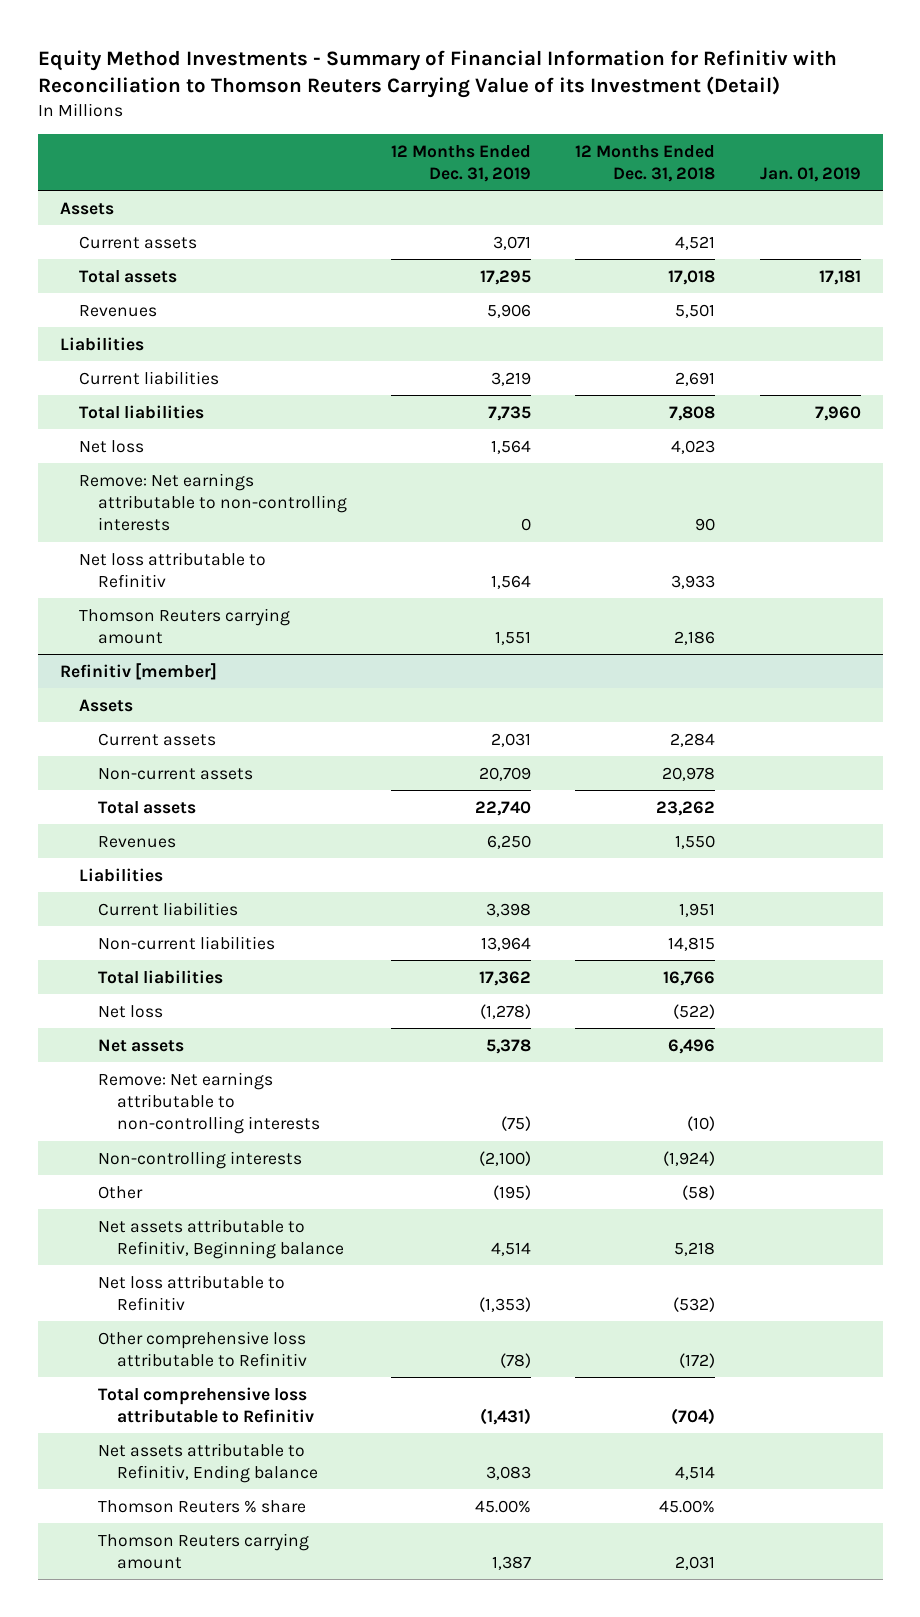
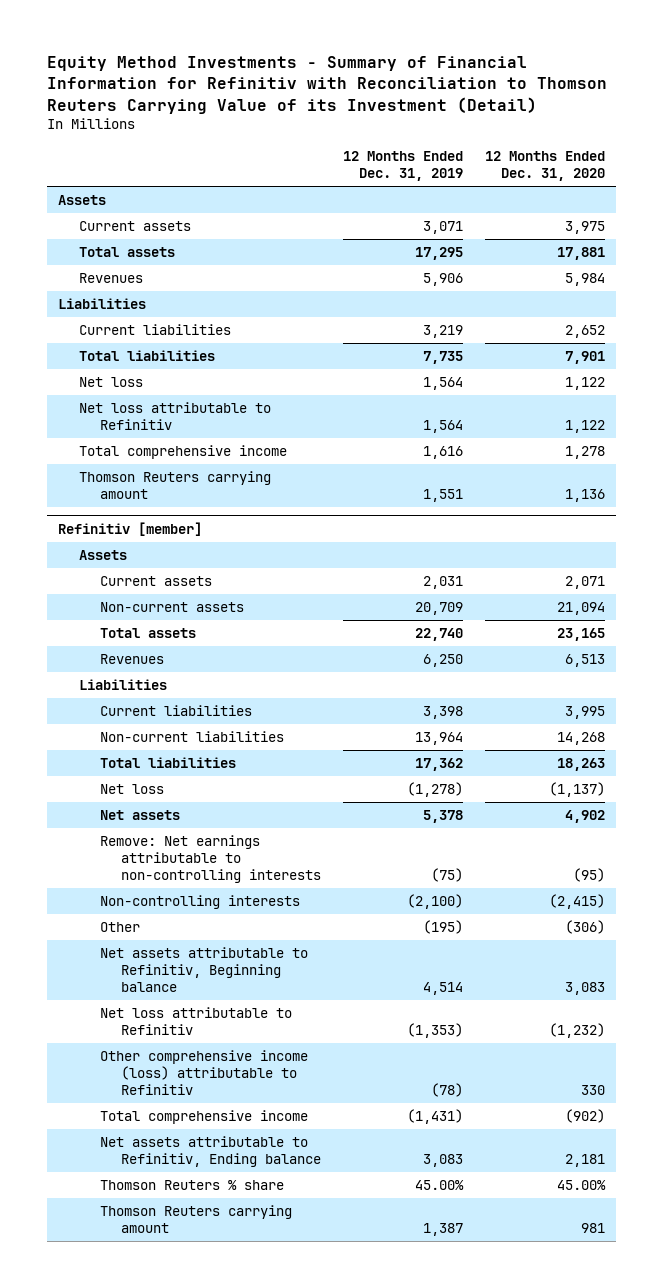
- | 12 Months Ended Dec. 31, 2019 | 12 Months Ended Dec. 31, 2018 | Jan. 01, 2019
+ | 12 Months Ended Dec. 31, 2019 | 12 Months Ended Dec. 31, 2020
- Remove: Net earnings attributable to non-controlling interests | 0 | 90 |
+ Total comprehensive income | 1,616 | 1,278
@ Refinitiv [member]
- Other comprehensive loss attributable to Refinitiv | (78) | (172) |
- Total comprehensive loss attributable to Refinitiv | (1,431) | (704) |
+ Other comprehensive income (loss) attributable to Refinitiv | (78) | 330
+ Total comprehensive income | (1,431) | (902)

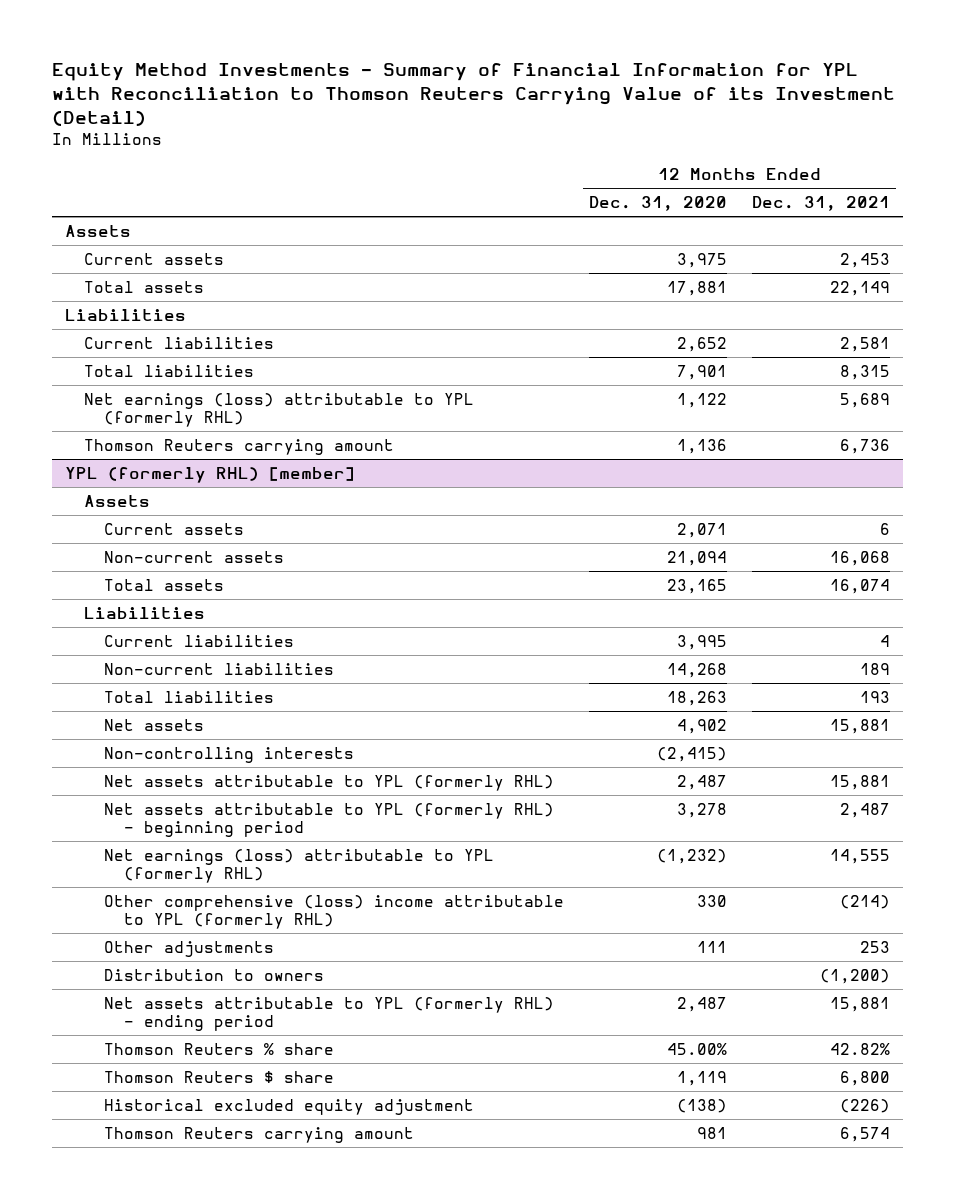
- Equity Method Investments - Summary of Financial Information for Refinitiv with Reconciliation to Thomson Reuters Carrying Value of its Investment (Detail)
+ Equity Method Investments - Summary of Financial Information for YPL with Reconciliation to Thomson Reuters Carrying Value of its Investment (Detail)
- | 12 Months Ended Dec. 31, 2019 | 12 Months Ended Dec. 31, 2020
+ | 12 Months Ended Dec. 31, 2020 | 12 Months Ended Dec. 31, 2021
- Revenues | 5,906 | 5,984
- Net loss | 1,564 | 1,122
- Net loss attributable to Refinitiv | 1,564 | 1,122
- Total comprehensive income | 1,616 | 1,278
+ Net earnings (loss) attributable to YPL (formerly RHL) | 1,122 | 5,689
- Refinitiv [member]
+ YPL (formerly RHL) [member]
- Revenues | 6,250 | 6,513
- Net loss | (1,278) | (1,137)
- Remove: Net earnings attributable to non-controlling interests | (75) | (95)
- Other | (195) | (306)
- Net assets attributable to Refinitiv, Beginning balance | 4,514 | 3,083
- Net loss attributable to Refinitiv | (1,353) | (1,232)
- Other comprehensive income (loss) attributable to Refinitiv | (78) | 330
- Total comprehensive income | (1,431) | (902)
- Net assets attributable to Refinitiv, Ending balance | 3,083 | 2,181
+ Net assets attributable to YPL (formerly RHL) | 2,487 | 15,881
+ Net assets attributable to YPL (formerly RHL) - beginning period | 3,278 | 2,487
+ Net earnings (loss) attributable to YPL (formerly RHL) | (1,232) | 14,555
+ Other comprehensive (loss) income attributable to YPL (formerly RHL) | 330 | (214)
+ Other adjustments | 111 | 253
+ Distribution to owners | | (1,200)
+ Net assets attributable to YPL (formerly RHL) - ending period | 2,487 | 15,881
+ Thomson Reuters $ share | 1,119 | 6,800
+ Historical excluded equity adjustment | (138) | (226)

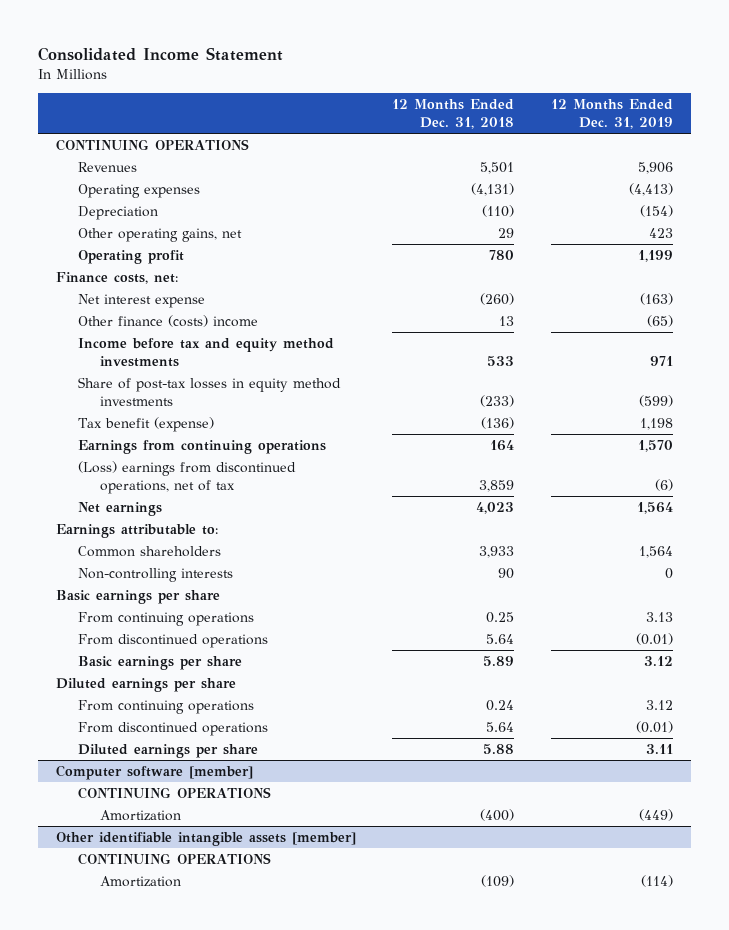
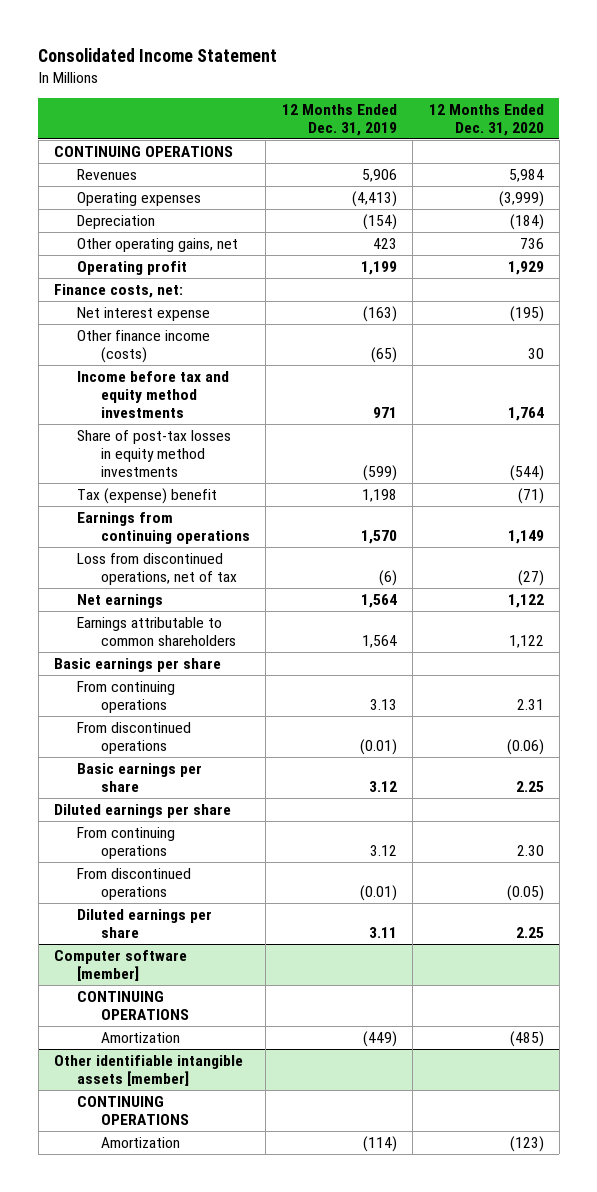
- | 12 Months Ended Dec. 31, 2018 | 12 Months Ended Dec. 31, 2019
+ | 12 Months Ended Dec. 31, 2019 | 12 Months Ended Dec. 31, 2020
- Other finance (costs) income | 13 | (65)
+ Other finance income (costs) | (65) | 30
- Tax benefit (expense) | (136) | 1,198
+ Tax (expense) benefit | 1,198 | (71)
- (Loss) earnings from discontinued operations, net of tax | 3,859 | (6)
+ Loss from discontinued operations, net of tax | (6) | (27)
- Earnings attributable to:
- Common shareholders | 3,933 | 1,564
- Non-controlling interests | 90 | 0
+ Earnings attributable to common shareholders | 1,564 | 1,122

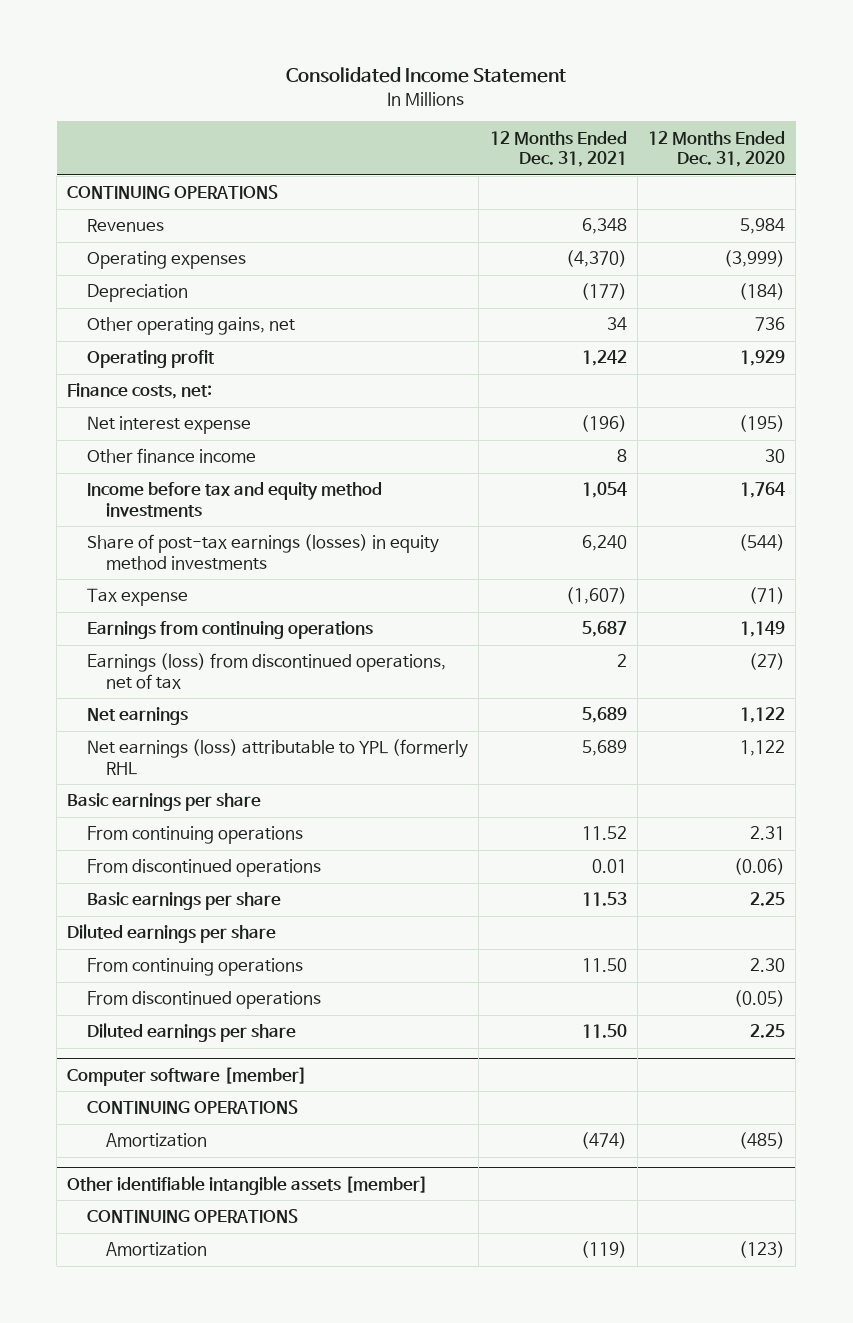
- | 12 Months Ended Dec. 31, 2019 | 12 Months Ended Dec. 31, 2020
+ | 12 Months Ended Dec. 31, 2021 | 12 Months Ended Dec. 31, 2020
- Other finance income (costs) | (65) | 30
+ Other finance income | 8 | 30
- Share of post-tax losses in equity method investments | (599) | (544)
- Tax (expense) benefit | 1,198 | (71)
+ Share of post-tax earnings (losses) in equity method investments | 6,240 | (544)
+ Tax expense | (1,607) | (71)
- Loss from discontinued operations, net of tax | (6) | (27)
+ Earnings (loss) from discontinued operations, net of tax | 2 | (27)
- Earnings attributable to common shareholders | 1,564 | 1,122
+ Net earnings (loss) attributable to YPL (formerly RHL | 5,689 | 1,122

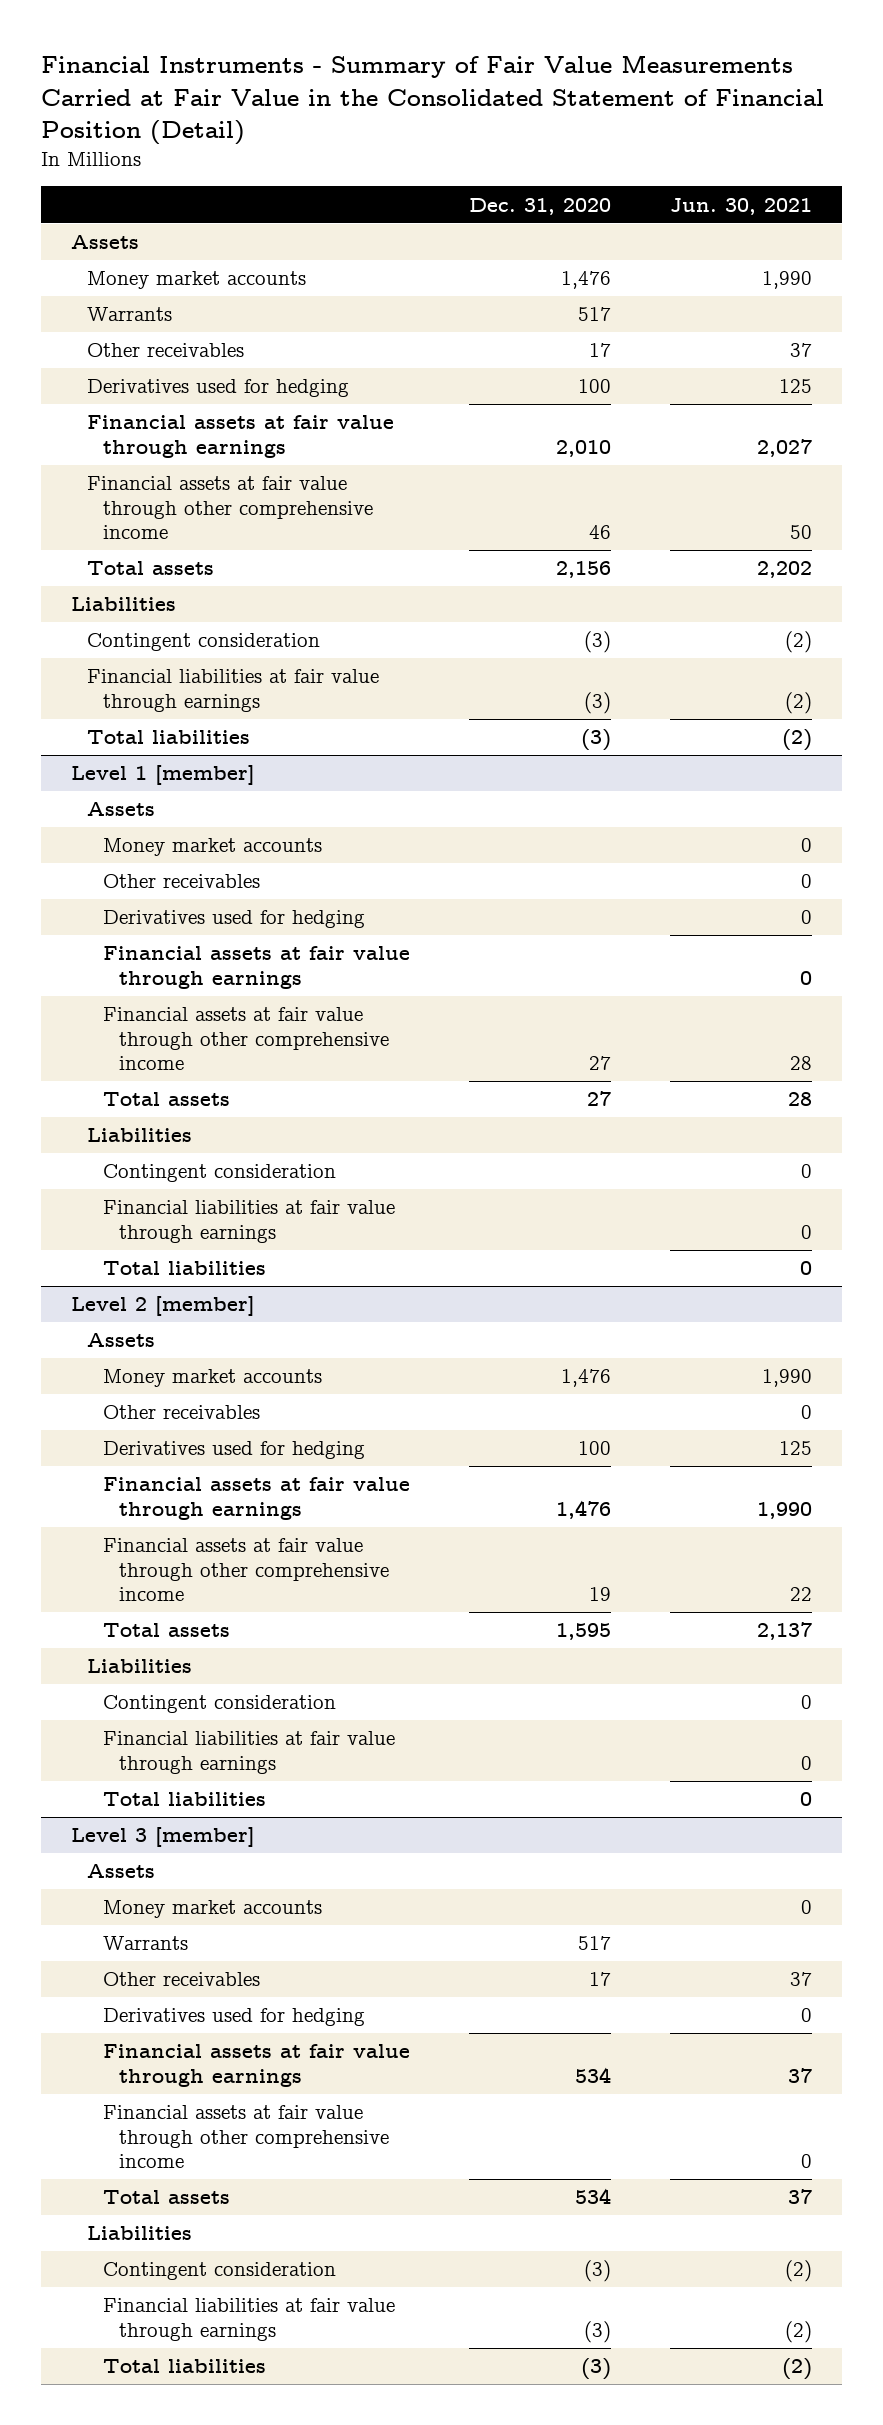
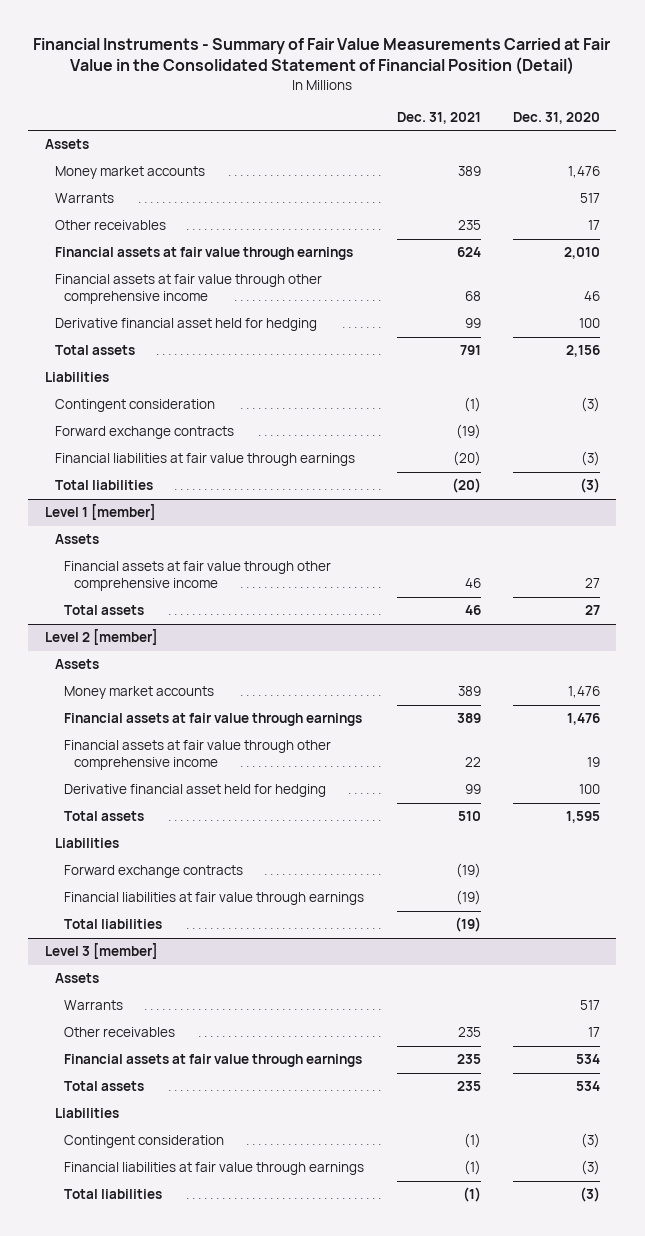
- | Dec. 31, 2020 | Jun. 30, 2021
+ | Dec. 31, 2021 | Dec. 31, 2020
- Derivatives used for hedging | 100 | 125
+ Derivative financial asset held for hedging | 99 | 100
+ Forward exchange contracts | (19) |
@ Level 1 [member]
- Money market accounts | | 0
- Other receivables | | 0
- Derivatives used for hedging | | 0
- Financial assets at fair value through earnings | | 0
- Liabilities
- Contingent consideration | | 0
- Financial liabilities at fair value through earnings | | 0
- Total liabilities | | 0
@ Level 2 [member]
- Other receivables | | 0
- Derivatives used for hedging | 100 | 125
+ Derivative financial asset held for hedging | 99 | 100
- Contingent consideration | | 0
+ Forward exchange contracts | (19) |
@ Level 3 [member]
- Money market accounts | | 0
- Derivatives used for hedging | | 0
- Financial assets at fair value through other comprehensive income | | 0

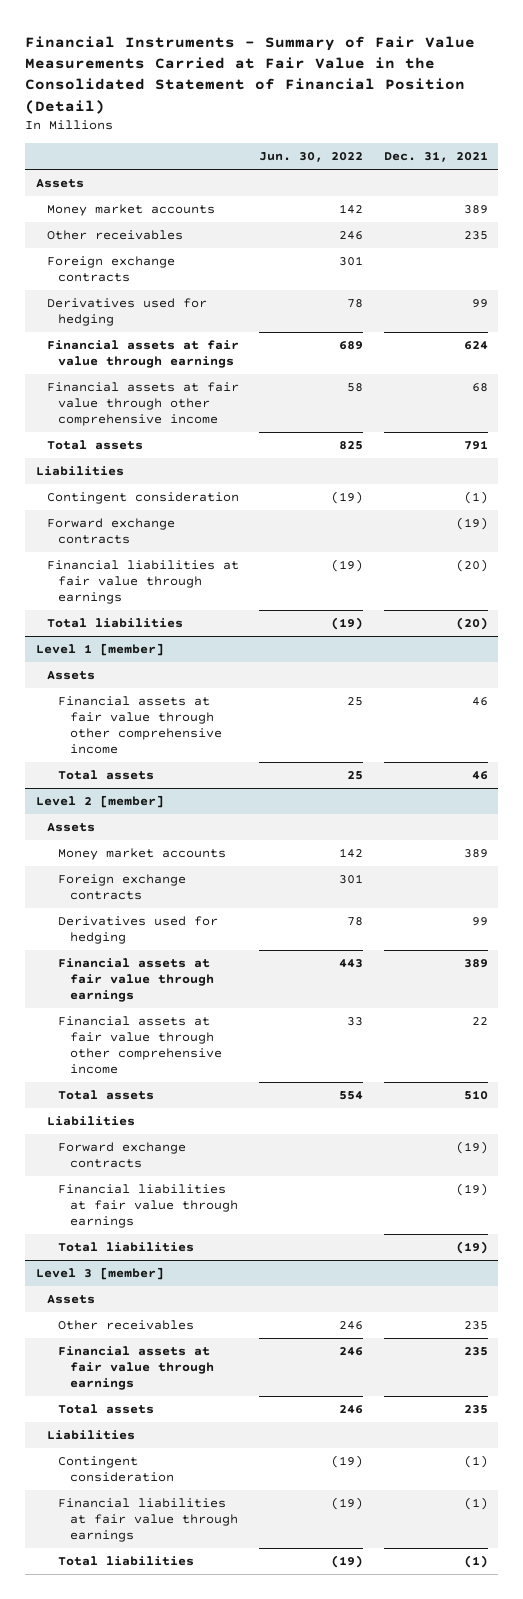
- | Dec. 31, 2021 | Dec. 31, 2020
+ | Jun. 30, 2022 | Dec. 31, 2021
- Warrants | | 517
+ Foreign exchange contracts | 301 |
+ Derivatives used for hedging | 78 | 99
- Derivative financial asset held for hedging | 99 | 100
@ Level 2 [member]
+ Foreign exchange contracts | 301 |
+ Derivatives used for hedging | 78 | 99
- Derivative financial asset held for hedging | 99 | 100
@ Level 3 [member]
- Warrants | | 517

